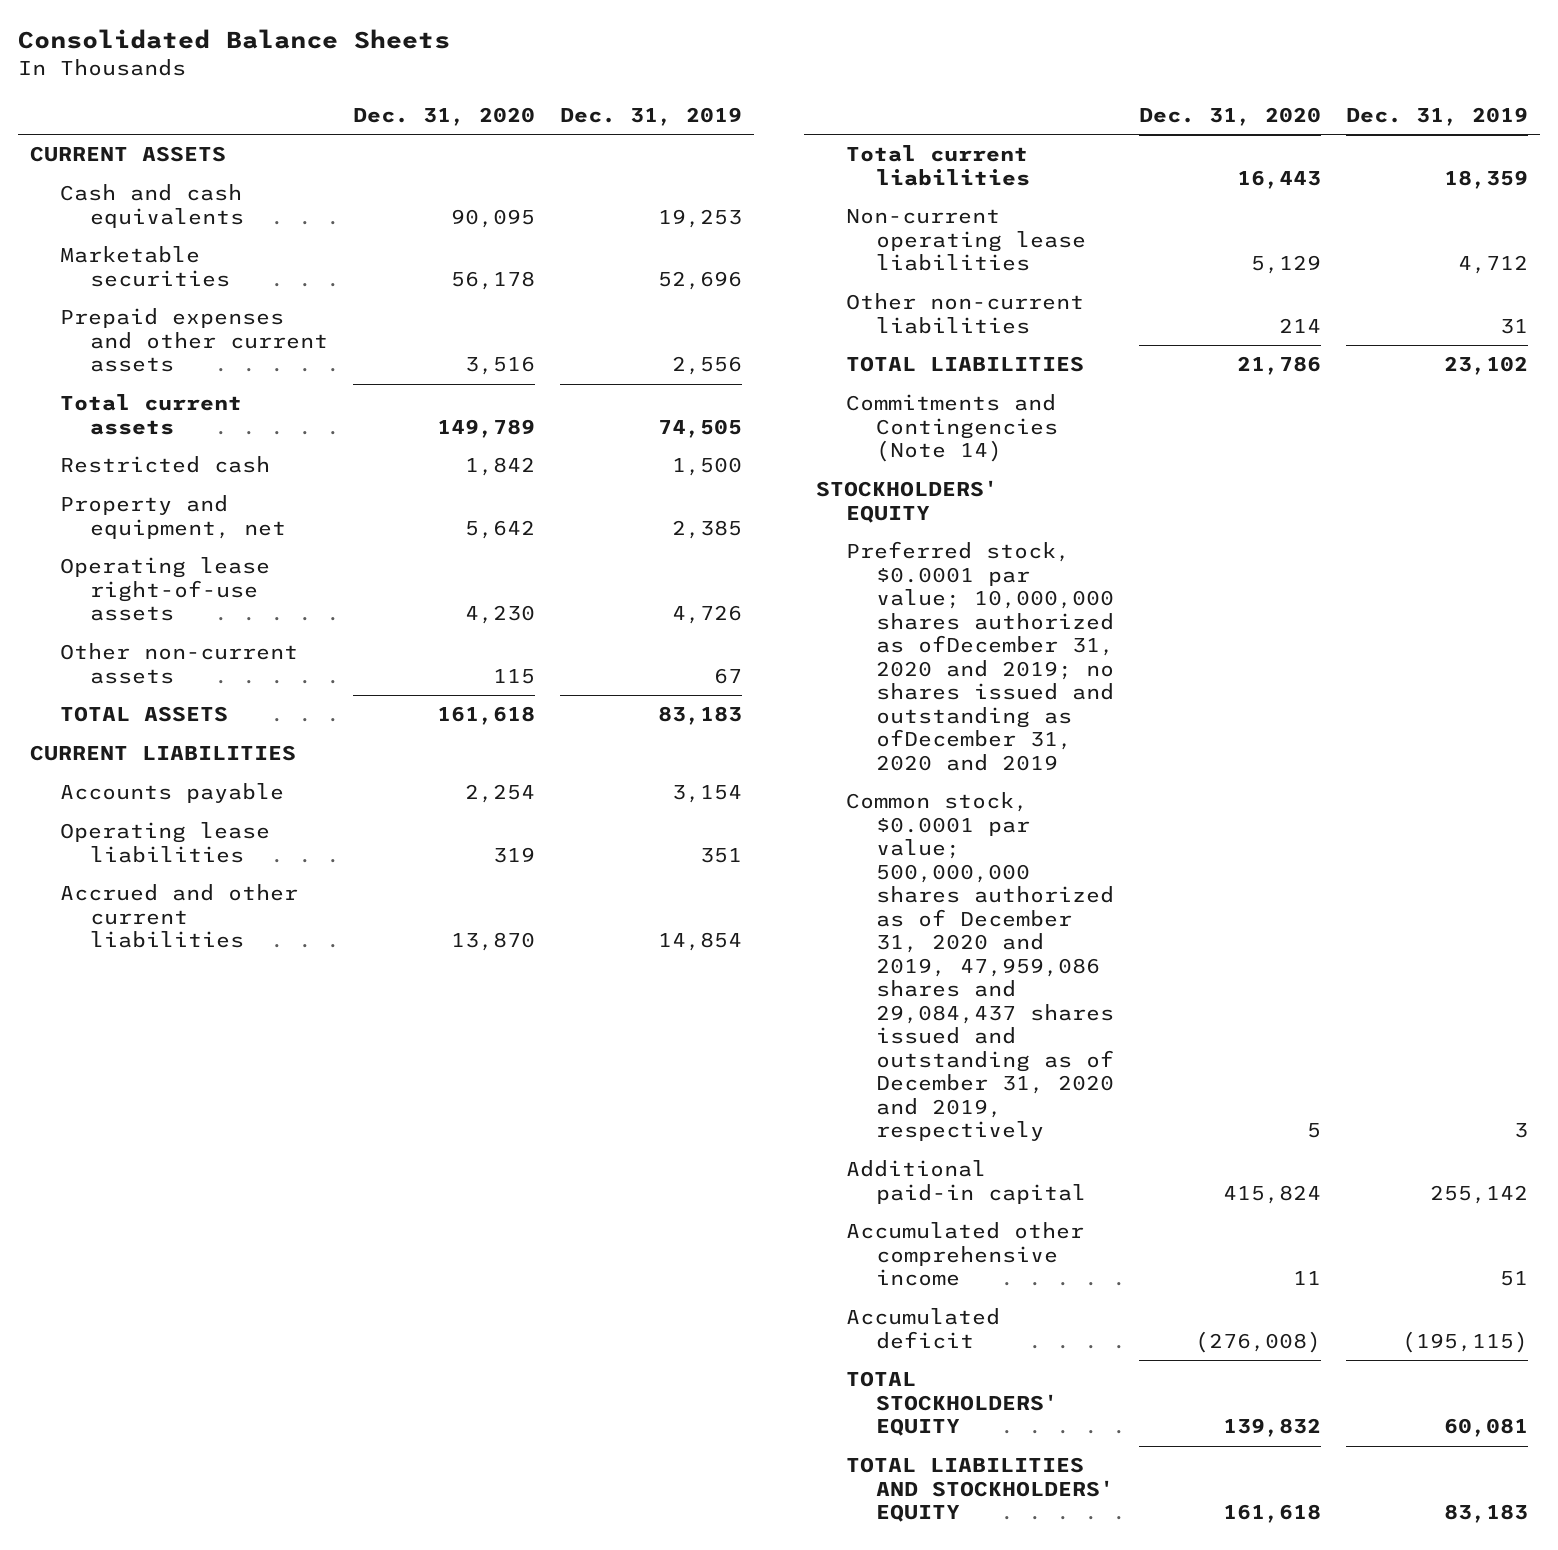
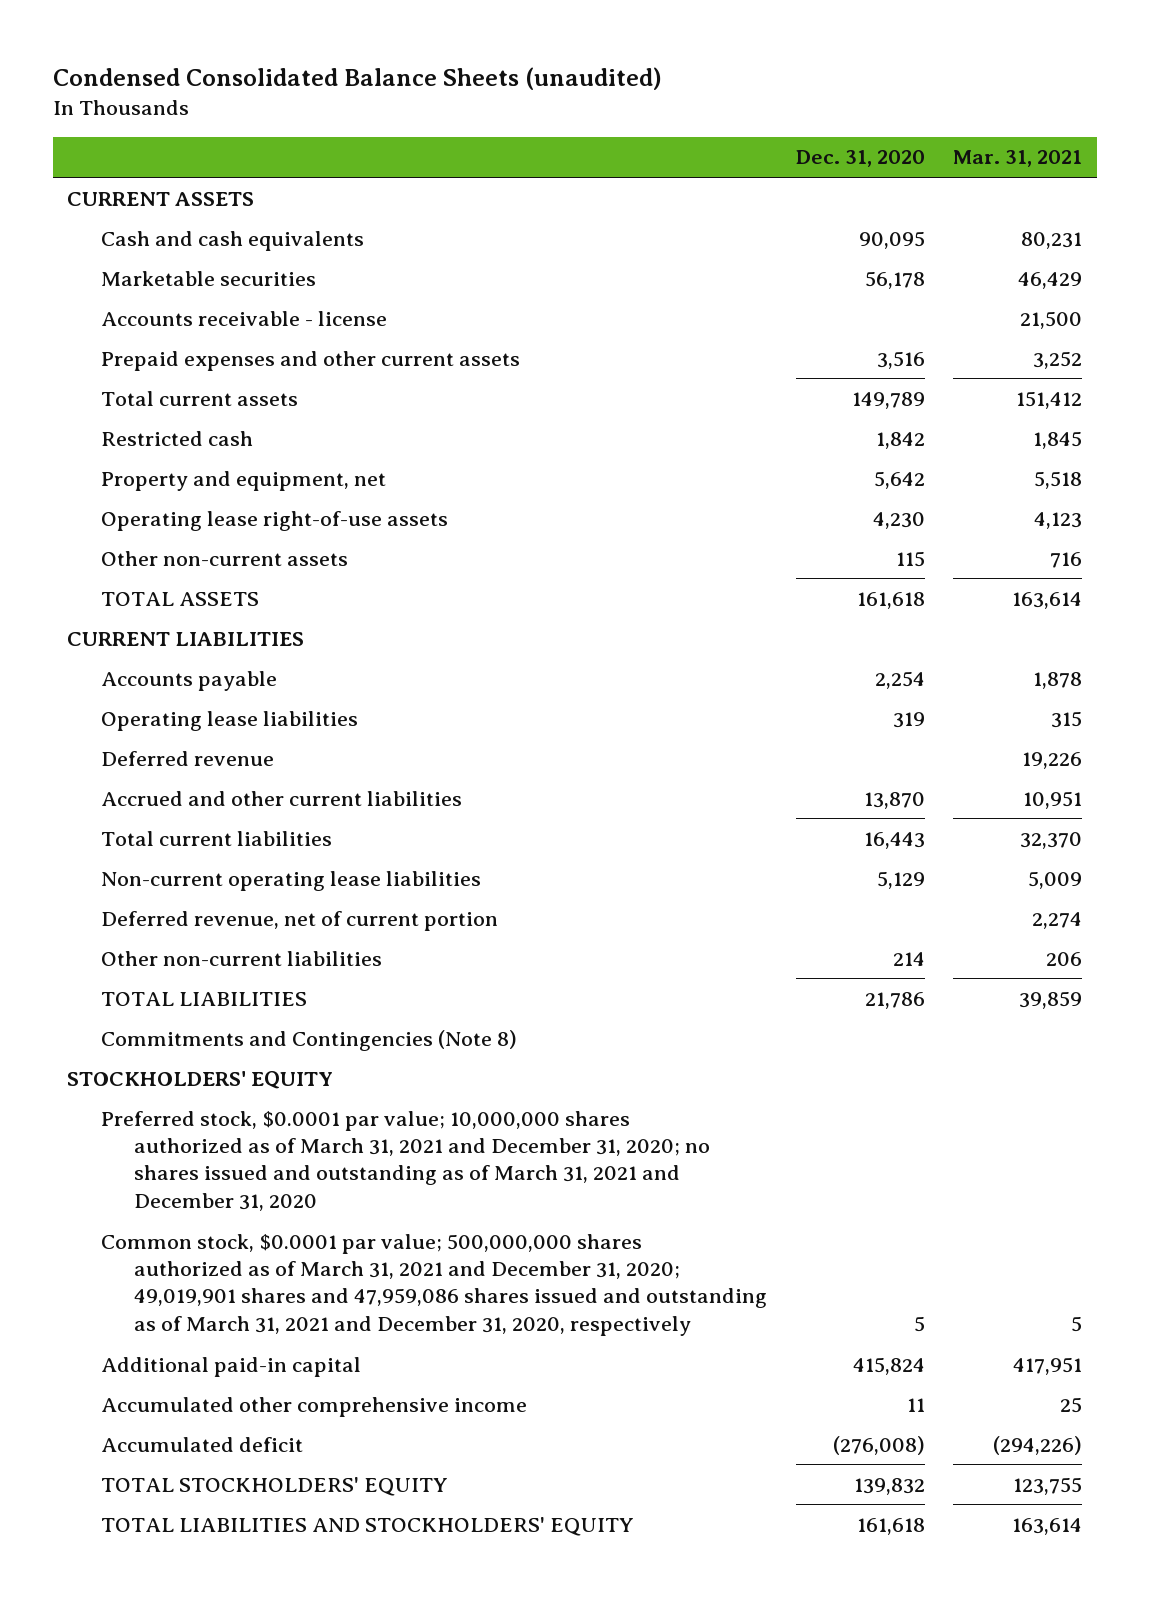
- Consolidated Balance Sheets
+ Condensed Consolidated Balance Sheets (unaudited)
- | Dec. 31, 2020 | Dec. 31, 2019
+ | Dec. 31, 2020 | Mar. 31, 2021
+ Accounts receivable - license | | 21,500
+ Deferred revenue | | 19,226
+ Deferred revenue, net of current portion | | 2,274
- Commitments and Contingencies (Note 14)
+ Commitments and Contingencies (Note 8)
- Preferred stock, $0.0001 par value; 10,000,000 shares authorized as ofDecember 31, 2020 and 2019; no shares issued and outstanding as ofDecember 31, 2020 and 2019
- Common stock, $0.0001 par value; 500,000,000 shares authorized as of December 31, 2020 and 2019, 47,959,086 shares and 29,084,437 shares issued and outstanding as of December 31, 2020 and 2019, respectively | 5 | 3
+ Preferred stock, $0.0001 par value; 10,000,000 shares authorized as of March 31, 2021 and December 31, 2020; no shares issued and outstanding as of March 31, 2021 and December 31, 2020
+ Common stock, $0.0001 par value; 500,000,000 shares authorized as of March 31, 2021 and December 31, 2020; 49,019,901 shares and 47,959,086 shares issued and outstanding as of March 31, 2021 and December 31, 2020, respectively | 5 | 5

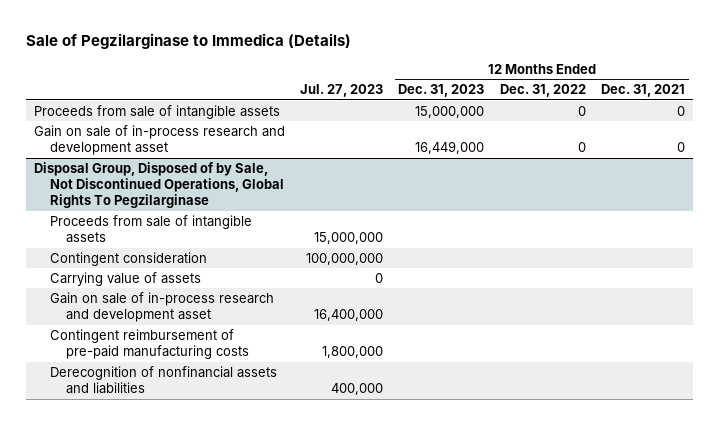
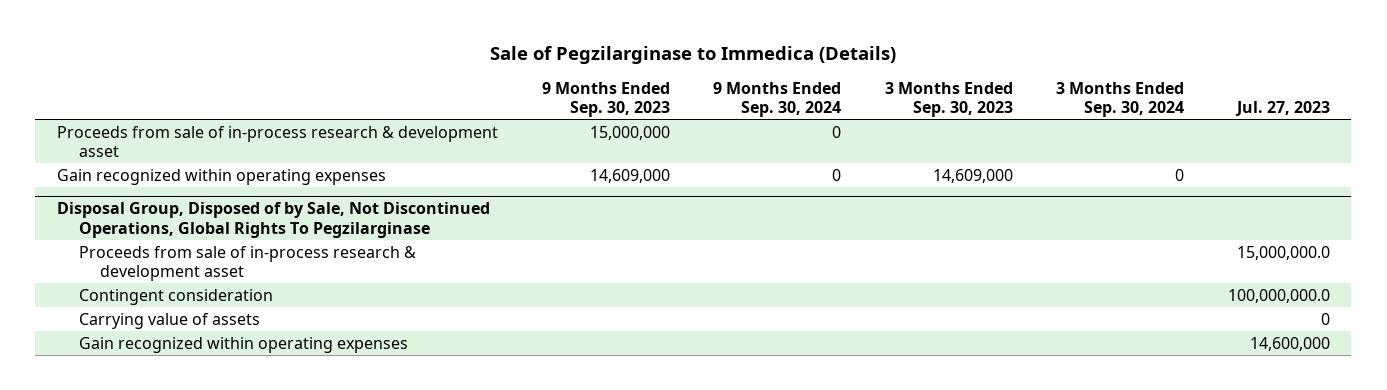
- | Jul. 27, 2023 | 12 Months Ended Dec. 31, 2023 | 12 Months Ended Dec. 31, 2022 | 12 Months Ended Dec. 31, 2021
+ | 9 Months Ended Sep. 30, 2023 | 9 Months Ended Sep. 30, 2024 | 3 Months Ended Sep. 30, 2023 | 3 Months Ended Sep. 30, 2024 | Jul. 27, 2023
- Proceeds from sale of intangible assets | | 15,000,000 | 0 | 0
- Gain on sale of in-process research and development asset | | 16,449,000 | 0 | 0
+ Proceeds from sale of in-process research & development asset | 15,000,000 | 0 | | |
+ Gain recognized within operating expenses | 14,609,000 | 0 | 14,609,000 | 0 |
@ Disposal Group, Disposed of by Sale, Not Discontinued Operations, Global Rights To Pegzilarginase
- Proceeds from sale of intangible assets | 15,000,000 | | |
- Contingent consideration | 100,000,000 | | |
+ Proceeds from sale of in-process research & development asset | | | | | 15,000,000.0
+ Contingent consideration | | | | | 100,000,000.0
- Gain on sale of in-process research and development asset | 16,400,000 | | |
- Contingent reimbursement of pre-paid manufacturing costs | 1,800,000 | | |
- Derecognition of nonfinancial assets and liabilities | 400,000 | | |
+ Gain recognized within operating expenses | | | | | 14,600,000

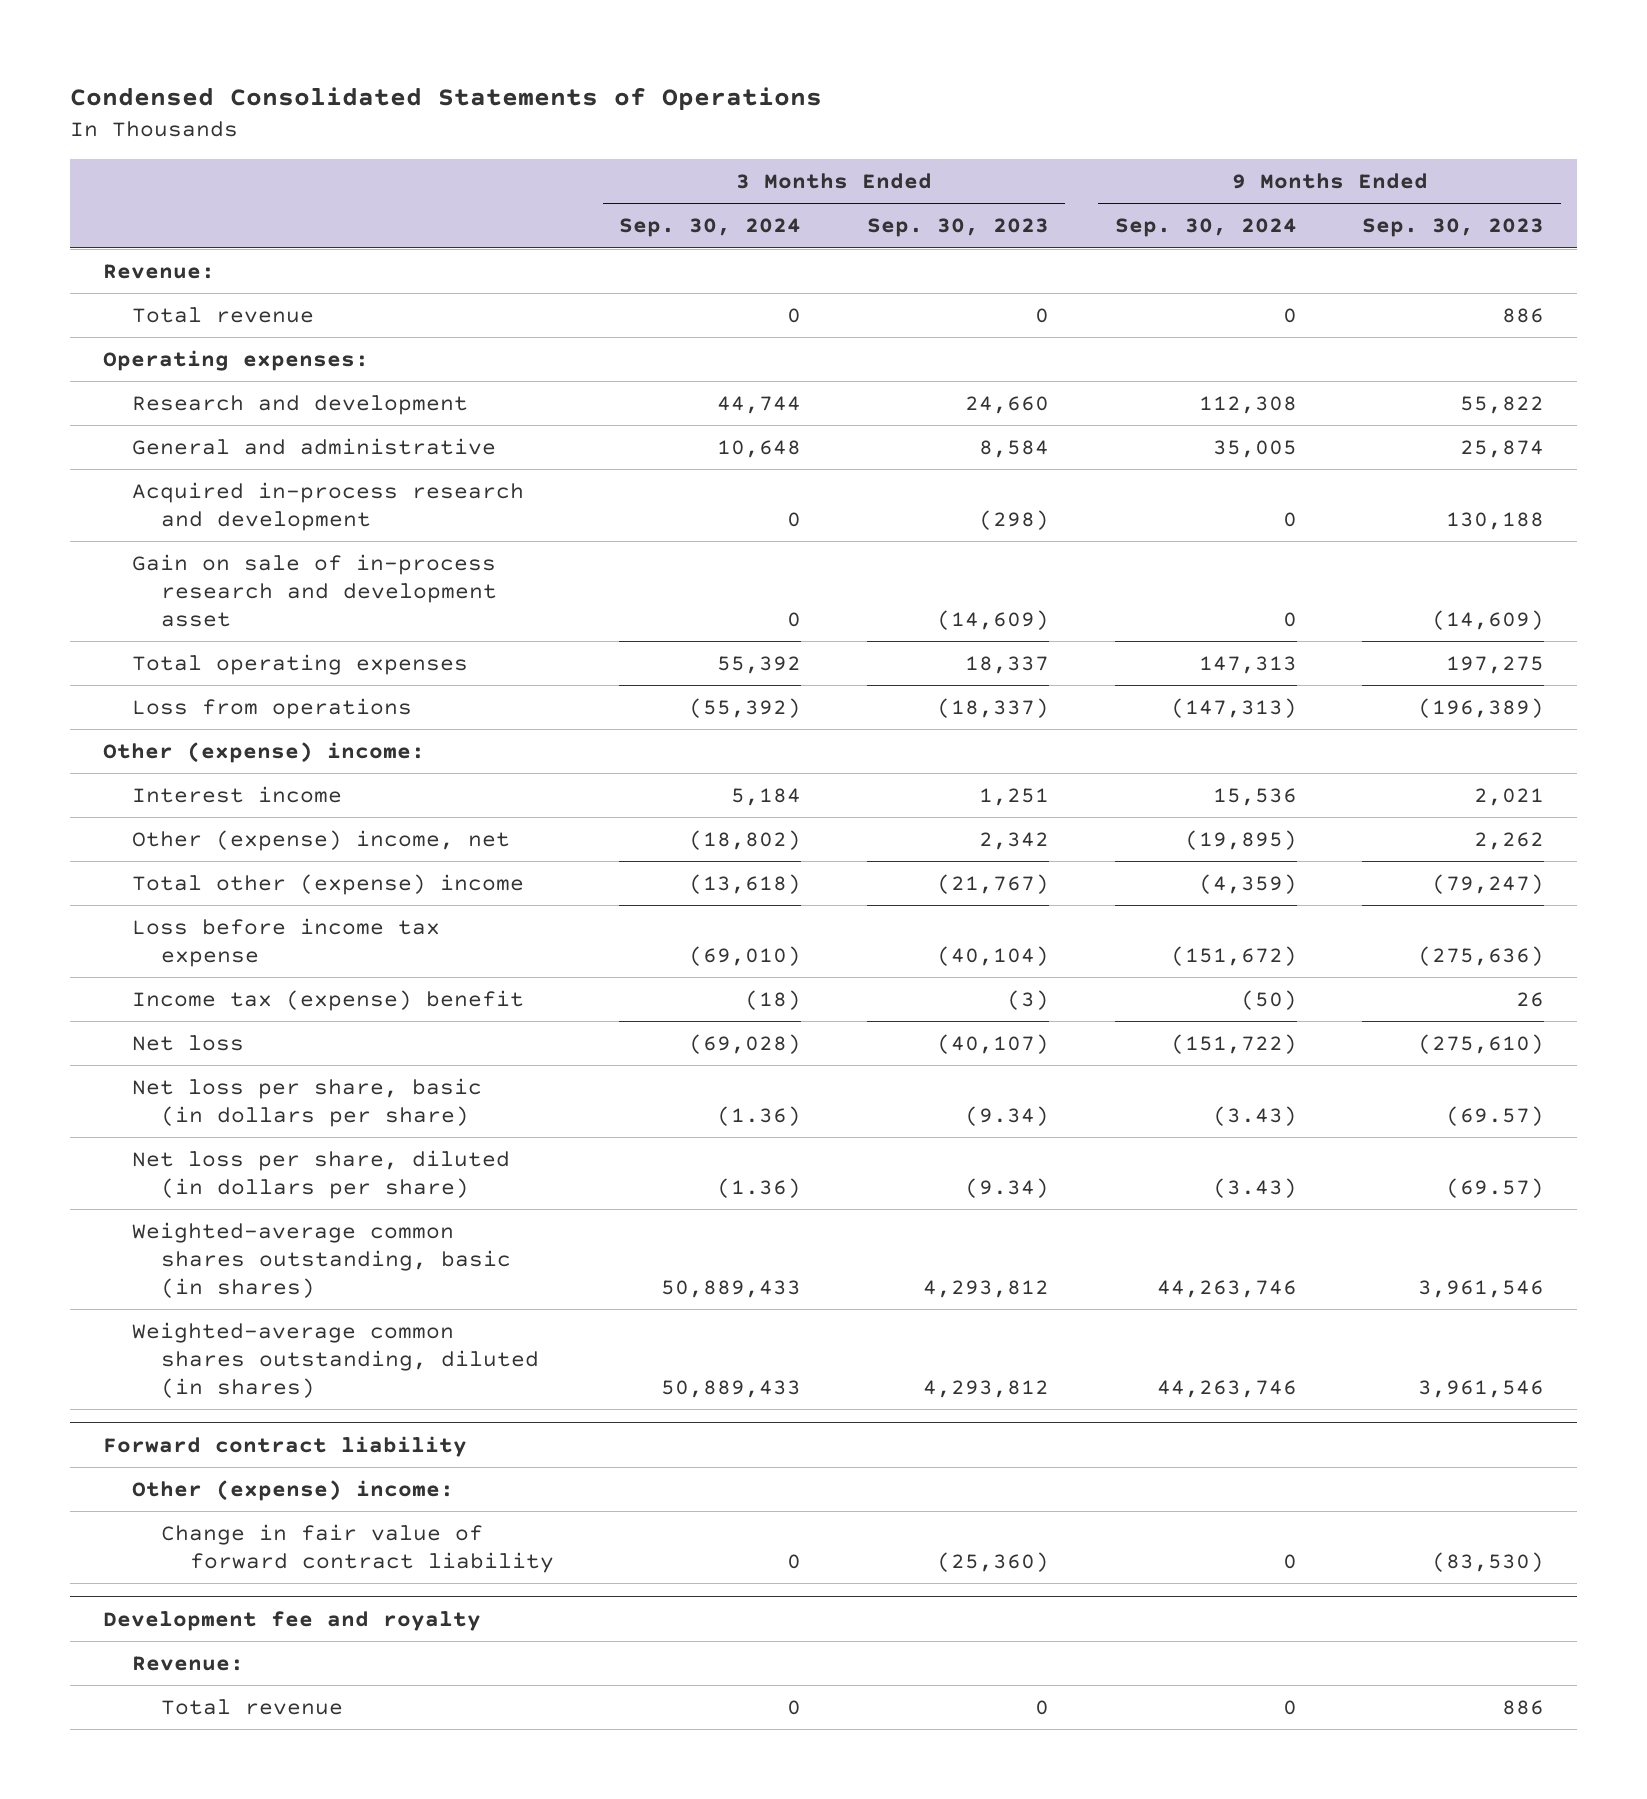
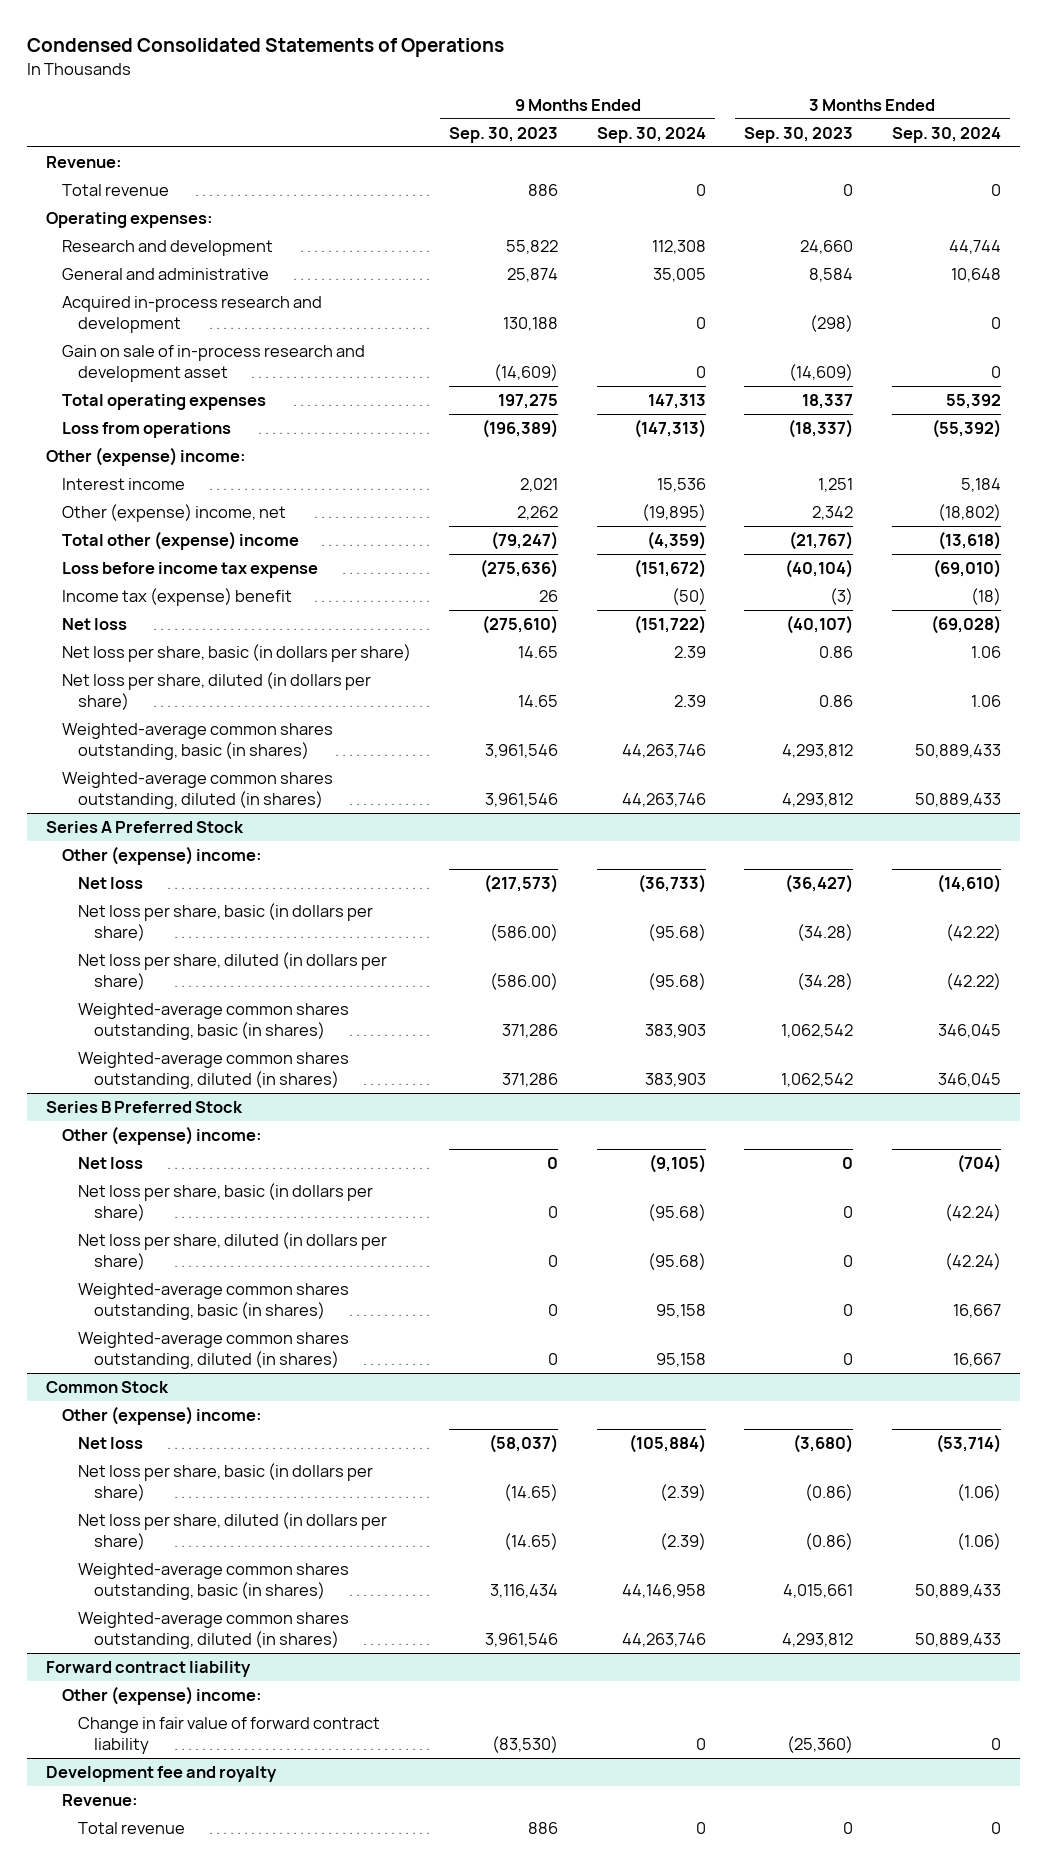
- | 3 Months Ended Sep. 30, 2024 | 3 Months Ended Sep. 30, 2023 | 9 Months Ended Sep. 30, 2024 | 9 Months Ended Sep. 30, 2023
+ | 9 Months Ended Sep. 30, 2023 | 9 Months Ended Sep. 30, 2024 | 3 Months Ended Sep. 30, 2023 | 3 Months Ended Sep. 30, 2024
- Net loss per share, basic (in dollars per share) | (1.36) | (9.34) | (3.43) | (69.57)
- Net loss per share, diluted (in dollars per share) | (1.36) | (9.34) | (3.43) | (69.57)
+ Net loss per share, basic (in dollars per share) | 14.65 | 2.39 | 0.86 | 1.06
+ Net loss per share, diluted (in dollars per share) | 14.65 | 2.39 | 0.86 | 1.06
+ Series A Preferred Stock
+ Other (expense) income:
+ Net loss | (217,573) | (36,733) | (36,427) | (14,610)
+ Net loss per share, basic (in dollars per share) | (586.00) | (95.68) | (34.28) | (42.22)
+ Net loss per share, diluted (in dollars per share) | (586.00) | (95.68) | (34.28) | (42.22)
+ Weighted-average common shares outstanding, basic (in shares) | 371,286 | 383,903 | 1,062,542 | 346,045
+ Weighted-average common shares outstanding, diluted (in shares) | 371,286 | 383,903 | 1,062,542 | 346,045
+ Series B Preferred Stock
+ Other (expense) income:
+ Net loss | 0 | (9,105) | 0 | (704)
+ Net loss per share, basic (in dollars per share) | 0 | (95.68) | 0 | (42.24)
+ Net loss per share, diluted (in dollars per share) | 0 | (95.68) | 0 | (42.24)
+ Weighted-average common shares outstanding, basic (in shares) | 0 | 95,158 | 0 | 16,667
+ Weighted-average common shares outstanding, diluted (in shares) | 0 | 95,158 | 0 | 16,667
+ Common Stock
+ Other (expense) income:
+ Net loss | (58,037) | (105,884) | (3,680) | (53,714)
+ Net loss per share, basic (in dollars per share) | (14.65) | (2.39) | (0.86) | (1.06)
+ Net loss per share, diluted (in dollars per share) | (14.65) | (2.39) | (0.86) | (1.06)
+ Weighted-average common shares outstanding, basic (in shares) | 3,116,434 | 44,146,958 | 4,015,661 | 50,889,433
+ Weighted-average common shares outstanding, diluted (in shares) | 3,961,546 | 44,263,746 | 4,293,812 | 50,889,433

